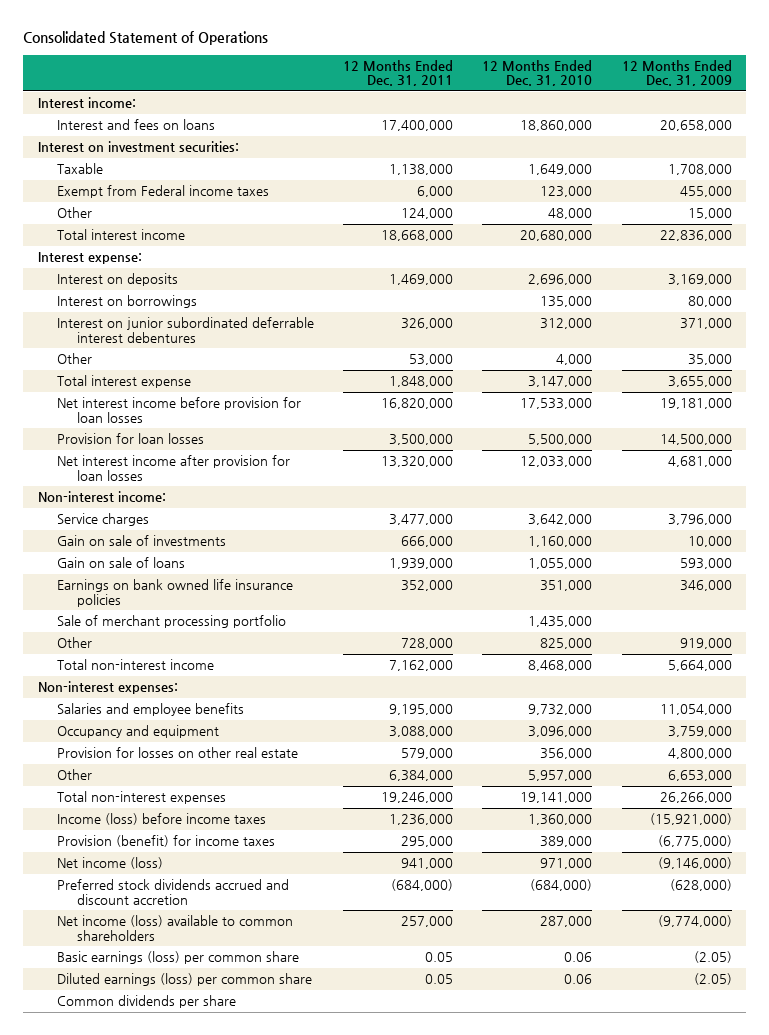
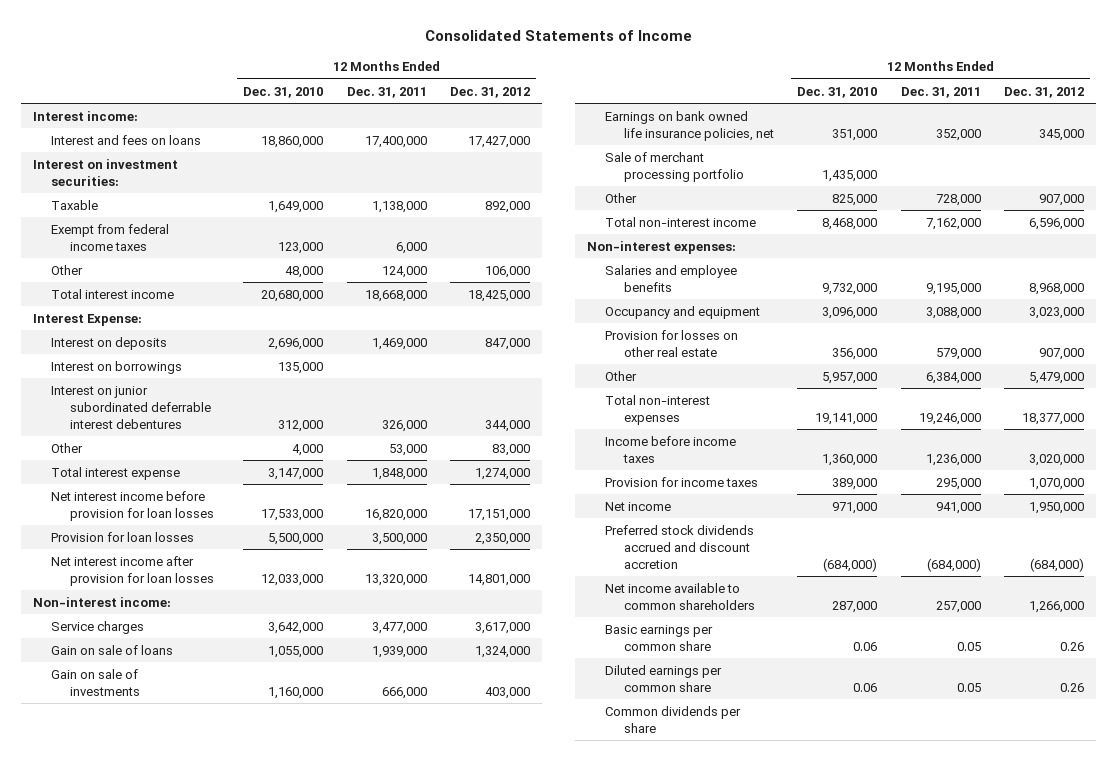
- Consolidated Statement of Operations
+ Consolidated Statements of Income
- | 12 Months Ended Dec. 31, 2011 | 12 Months Ended Dec. 31, 2010 | 12 Months Ended Dec. 31, 2009
+ | 12 Months Ended Dec. 31, 2010 | 12 Months Ended Dec. 31, 2011 | 12 Months Ended Dec. 31, 2012
- Exempt from Federal income taxes | 6,000 | 123,000 | 455,000
+ Exempt from federal income taxes | 123,000 | 6,000 |
- Interest expense:
+ Interest Expense:
- Earnings on bank owned life insurance policies | 352,000 | 351,000 | 346,000
moved down: Gain on sale of investments | 1,160,000 | 666,000 | 403,000
+ Earnings on bank owned life insurance policies, net | 351,000 | 352,000 | 345,000
- Income (loss) before income taxes | 1,236,000 | 1,360,000 | (15,921,000)
- Provision (benefit) for income taxes | 295,000 | 389,000 | (6,775,000)
- Net income (loss) | 941,000 | 971,000 | (9,146,000)
+ Income before income taxes | 1,360,000 | 1,236,000 | 3,020,000
+ Provision for income taxes | 389,000 | 295,000 | 1,070,000
+ Net income | 971,000 | 941,000 | 1,950,000
- Net income (loss) available to common shareholders | 257,000 | 287,000 | (9,774,000)
- Basic earnings (loss) per common share | 0.05 | 0.06 | (2.05)
- Diluted earnings (loss) per common share | 0.05 | 0.06 | (2.05)
+ Net income available to common shareholders | 287,000 | 257,000 | 1,266,000
+ Basic earnings per common share | 0.06 | 0.05 | 0.26
+ Diluted earnings per common share | 0.06 | 0.05 | 0.26

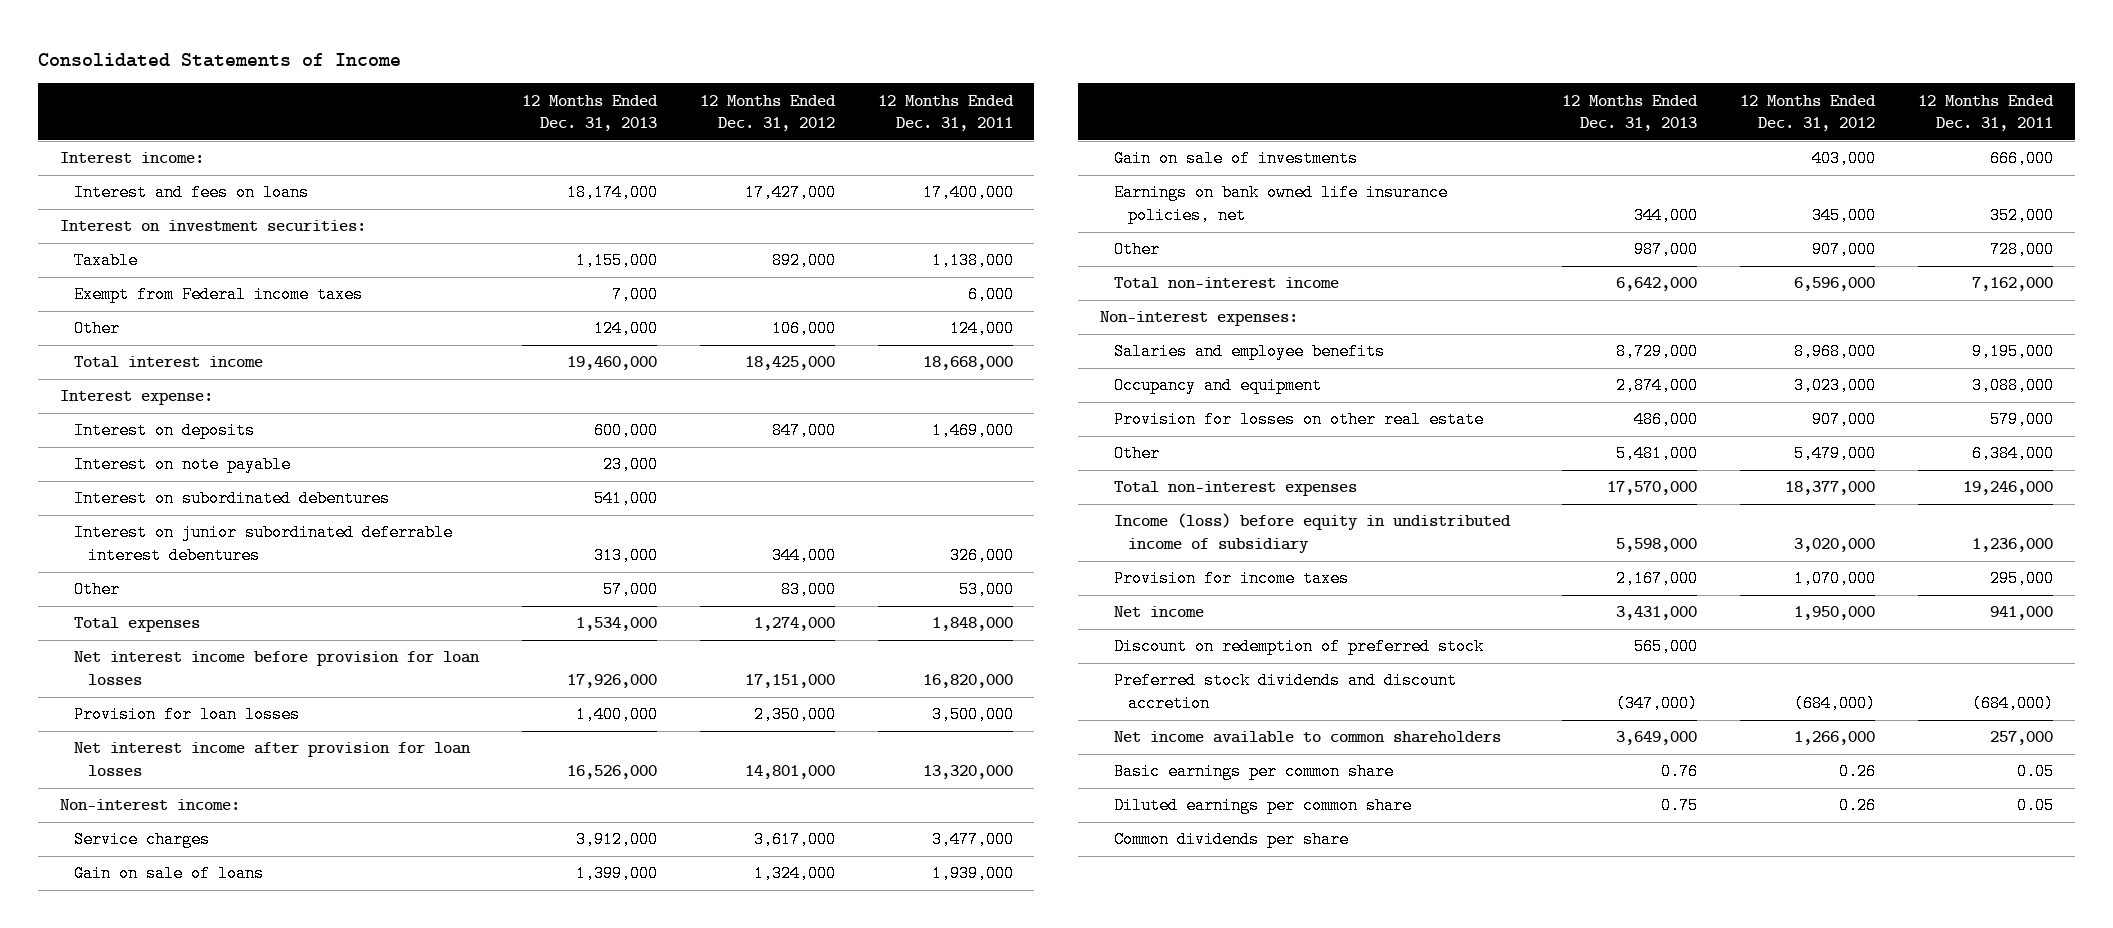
- | 12 Months Ended Dec. 31, 2010 | 12 Months Ended Dec. 31, 2011 | 12 Months Ended Dec. 31, 2012
+ | 12 Months Ended Dec. 31, 2013 | 12 Months Ended Dec. 31, 2012 | 12 Months Ended Dec. 31, 2011
- Exempt from federal income taxes | 123,000 | 6,000 |
+ Exempt from Federal income taxes | 7,000 | | 6,000
- Interest Expense:
+ Interest expense:
- Interest on borrowings | 135,000 | |
+ Interest on note payable | 23,000 | |
+ Interest on subordinated debentures | 541,000 | |
- Total interest expense | 3,147,000 | 1,848,000 | 1,274,000
+ Total expenses | 1,534,000 | 1,274,000 | 1,848,000
- Sale of merchant processing portfolio | 1,435,000 | |
- Income before income taxes | 1,360,000 | 1,236,000 | 3,020,000
+ Income (loss) before equity in undistributed income of subsidiary | 5,598,000 | 3,020,000 | 1,236,000
- Preferred stock dividends accrued and discount accretion | (684,000) | (684,000) | (684,000)
+ Discount on redemption of preferred stock | 565,000 | |
+ Preferred stock dividends and discount accretion | (347,000) | (684,000) | (684,000)

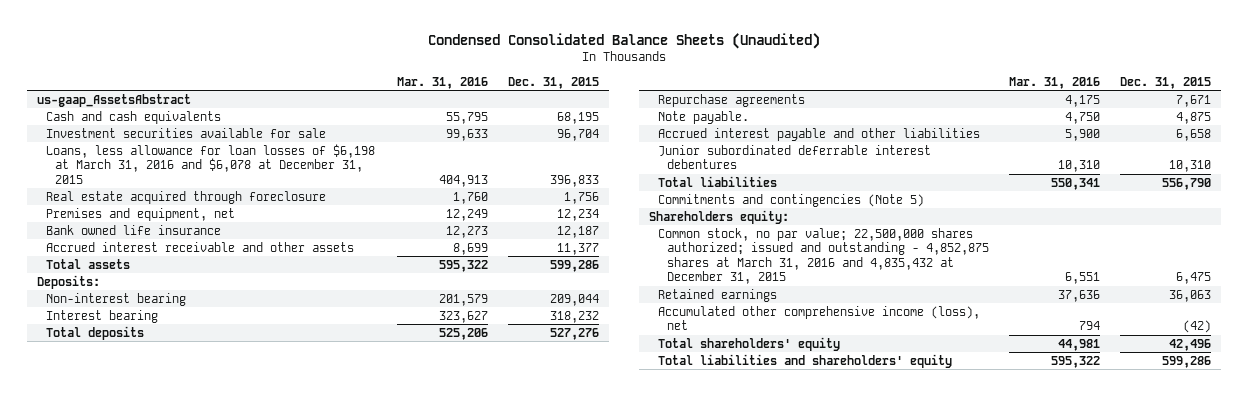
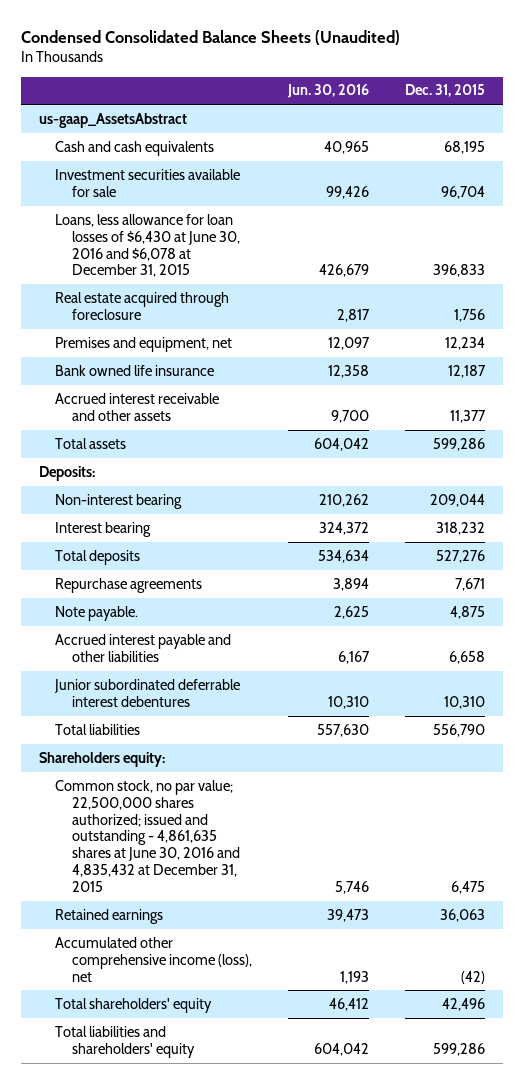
- | Mar. 31, 2016 | Dec. 31, 2015
+ | Jun. 30, 2016 | Dec. 31, 2015
- Loans, less allowance for loan losses of $6,198 at March 31, 2016 and $6,078 at December 31, 2015 | 404,913 | 396,833
+ Loans, less allowance for loan losses of $6,430 at June 30, 2016 and $6,078 at December 31, 2015 | 426,679 | 396,833
- Commitments and contingencies (Note 5)
- Common stock, no par value; 22,500,000 shares authorized; issued and outstanding - 4,852,875 shares at March 31, 2016 and 4,835,432 at December 31, 2015 | 6,551 | 6,475
+ Common stock, no par value; 22,500,000 shares authorized; issued and outstanding - 4,861,635 shares at June 30, 2016 and 4,835,432 at December 31, 2015 | 5,746 | 6,475

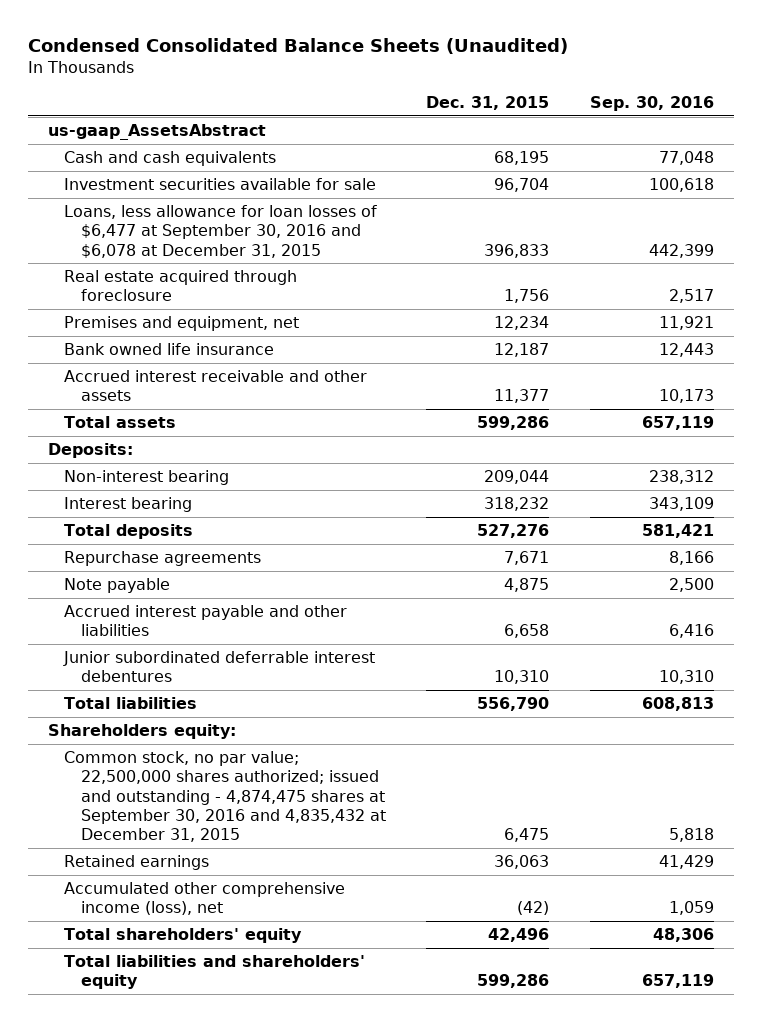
- | Jun. 30, 2016 | Dec. 31, 2015
+ | Dec. 31, 2015 | Sep. 30, 2016
- Loans, less allowance for loan losses of $6,430 at June 30, 2016 and $6,078 at December 31, 2015 | 426,679 | 396,833
+ Loans, less allowance for loan losses of $6,477 at September 30, 2016 and $6,078 at December 31, 2015 | 396,833 | 442,399
- Note payable. | 2,625 | 4,875
+ Note payable | 4,875 | 2,500
- Common stock, no par value; 22,500,000 shares authorized; issued and outstanding - 4,861,635 shares at June 30, 2016 and 4,835,432 at December 31, 2015 | 5,746 | 6,475
+ Common stock, no par value; 22,500,000 shares authorized; issued and outstanding - 4,874,475 shares at September 30, 2016 and 4,835,432 at December 31, 2015 | 6,475 | 5,818

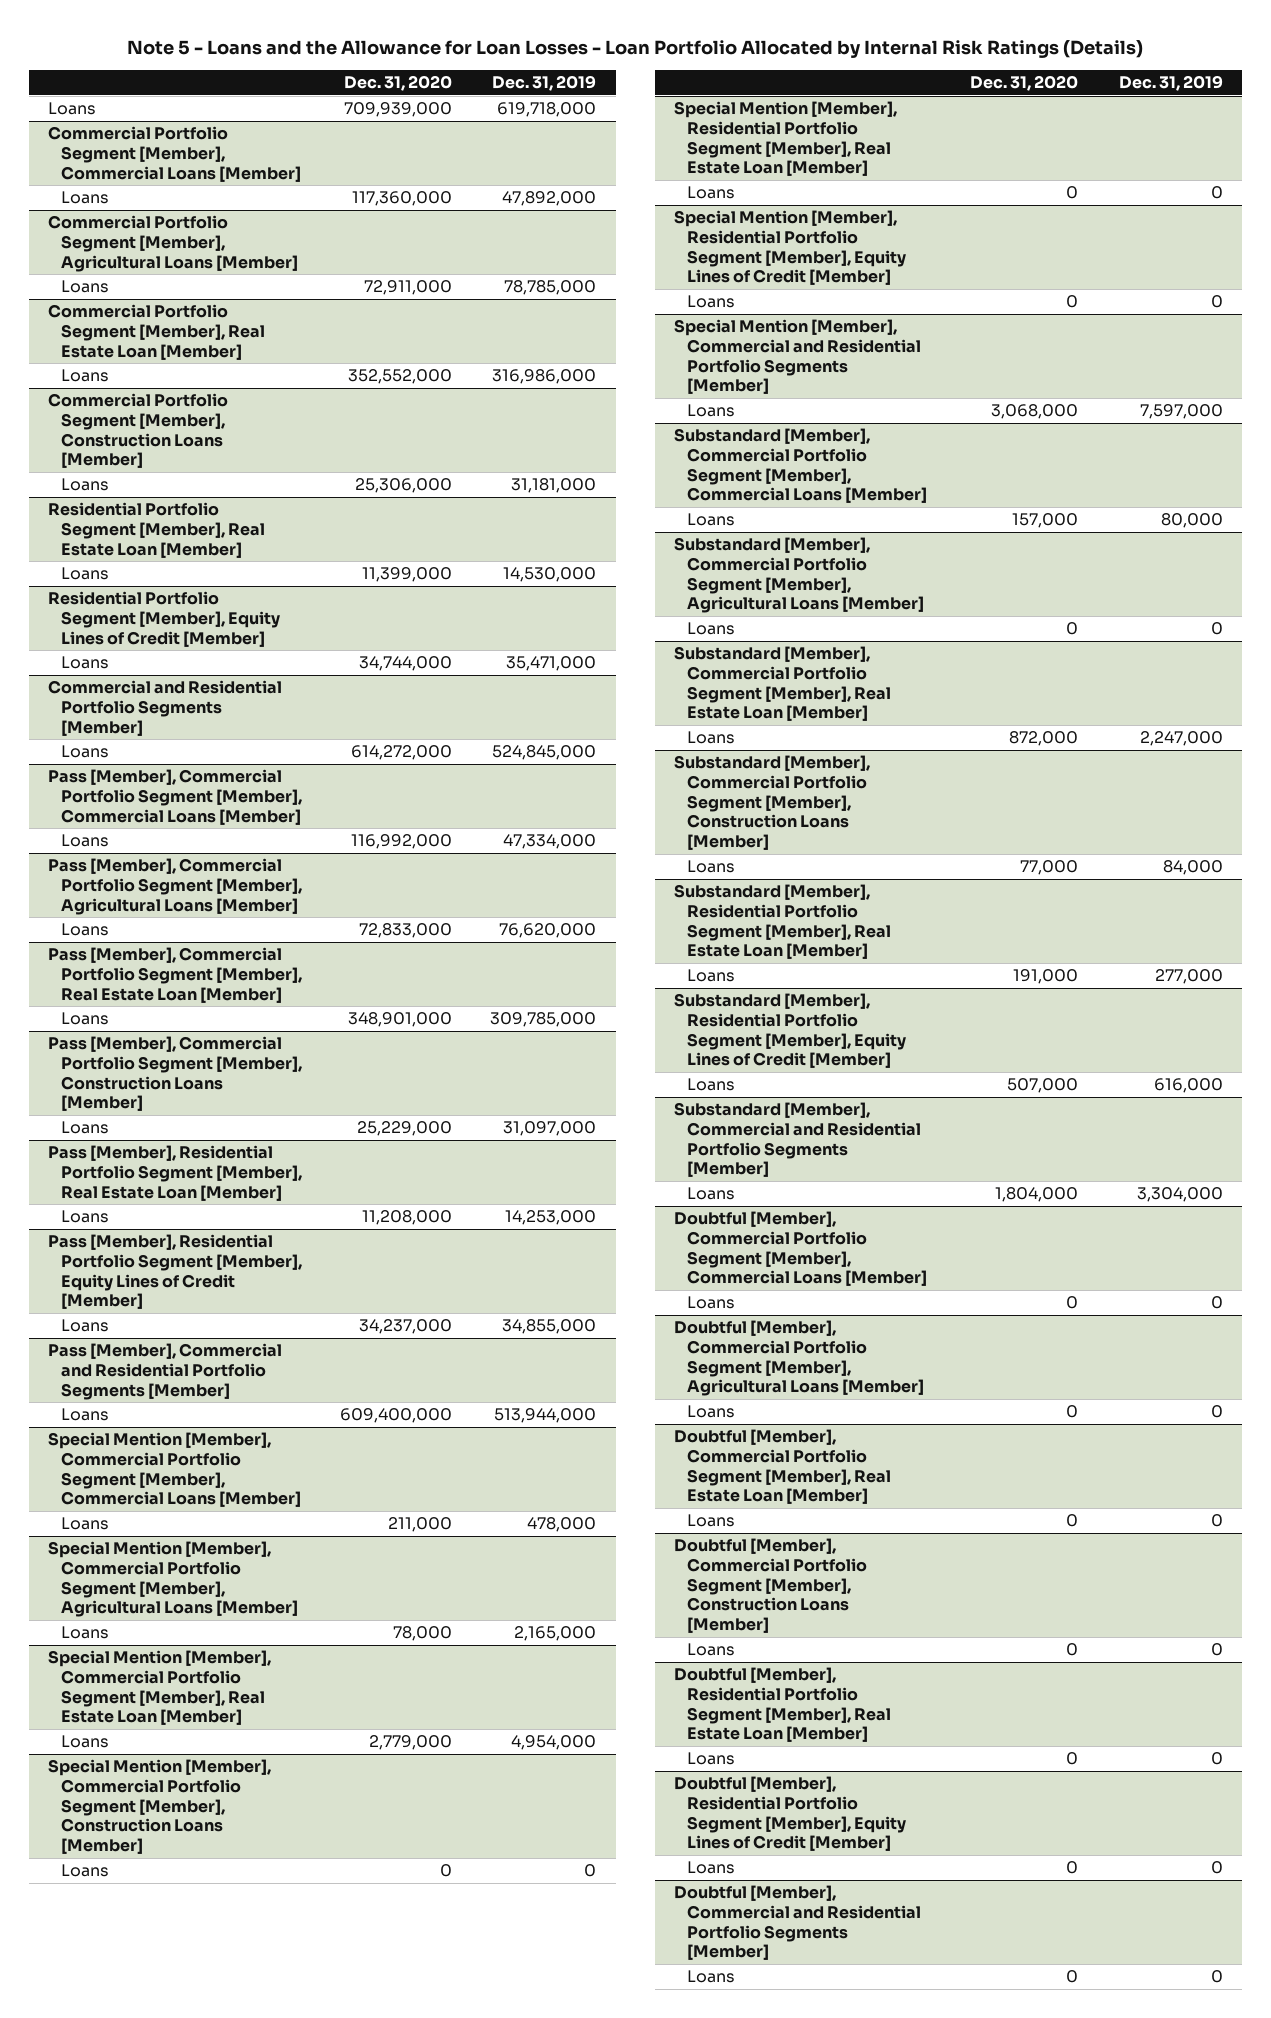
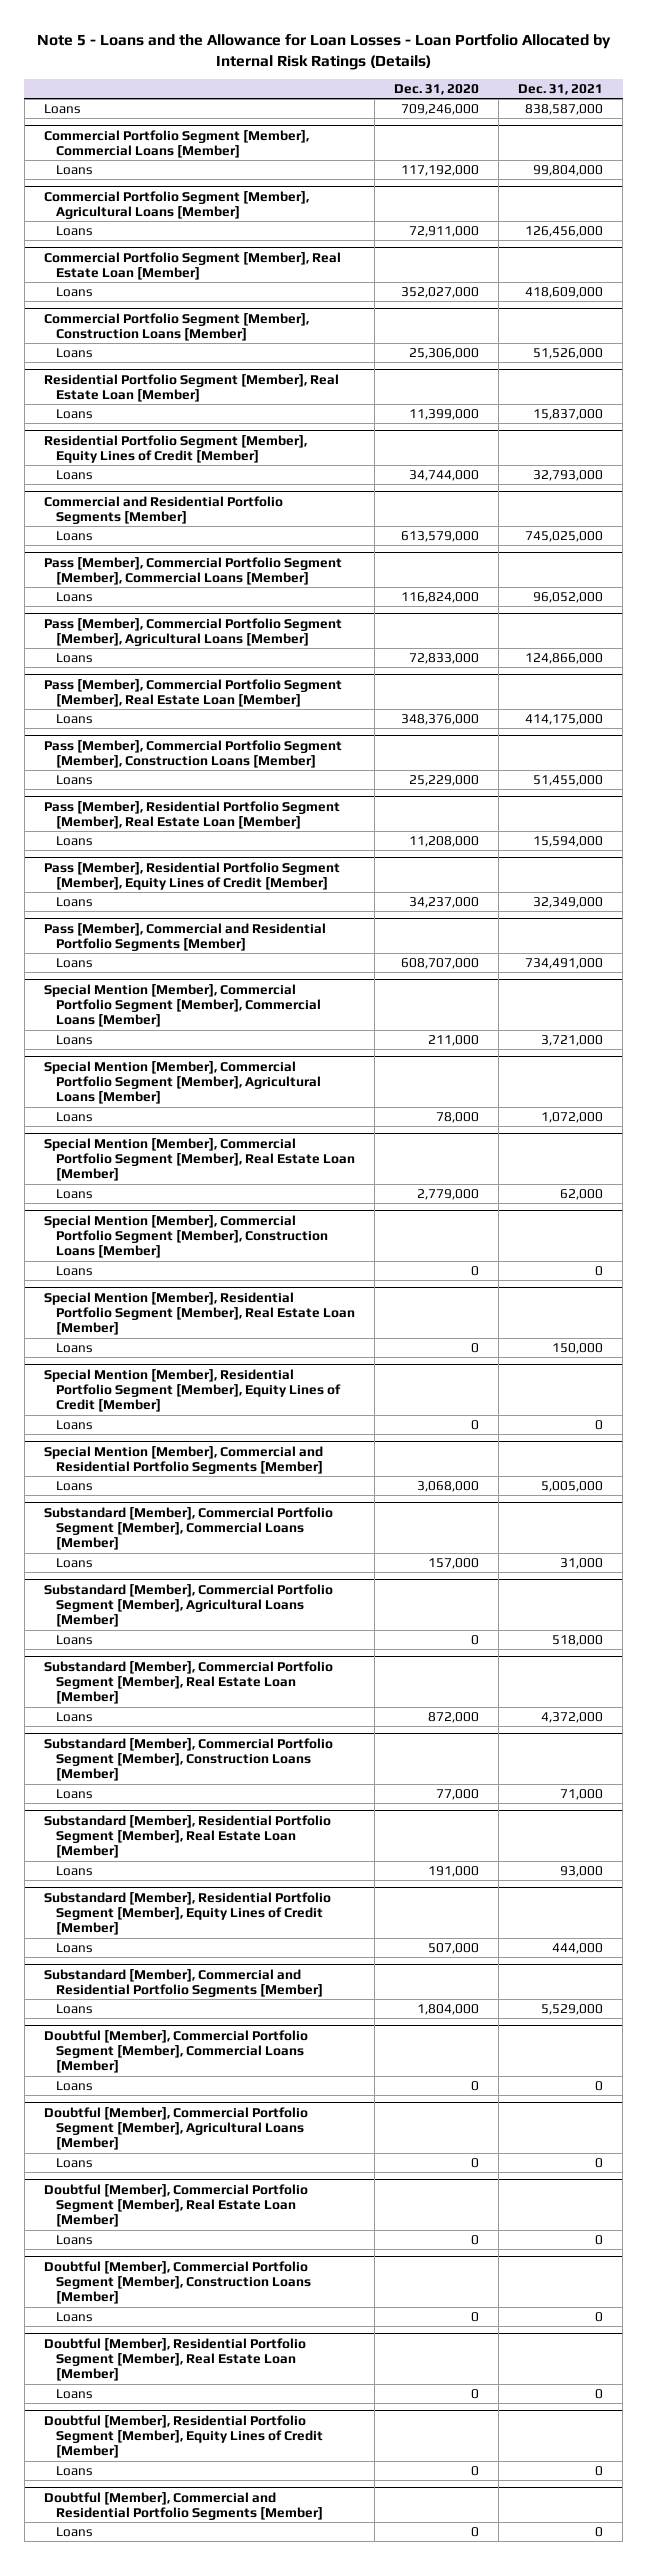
- | Dec. 31, 2020 | Dec. 31, 2019
+ | Dec. 31, 2020 | Dec. 31, 2021
- Loans | 709,939,000 | 619,718,000
+ Loans | 709,246,000 | 838,587,000
@ Commercial Portfolio Segment [Member], Commercial Loans [Member]
- Loans | 117,360,000 | 47,892,000
+ Loans | 117,192,000 | 99,804,000
@ Commercial Portfolio Segment [Member], Real Estate Loan [Member]
- Loans | 352,552,000 | 316,986,000
+ Loans | 352,027,000 | 418,609,000
@ Commercial and Residential Portfolio Segments [Member]
- Loans | 614,272,000 | 524,845,000
+ Loans | 613,579,000 | 745,025,000
@ Pass [Member], Commercial Portfolio Segment [Member], Commercial Loans [Member]
- Loans | 116,992,000 | 47,334,000
+ Loans | 116,824,000 | 96,052,000
@ Pass [Member], Commercial Portfolio Segment [Member], Real Estate Loan [Member]
- Loans | 348,901,000 | 309,785,000
+ Loans | 348,376,000 | 414,175,000
@ Pass [Member], Commercial and Residential Portfolio Segments [Member]
- Loans | 609,400,000 | 513,944,000
+ Loans | 608,707,000 | 734,491,000

